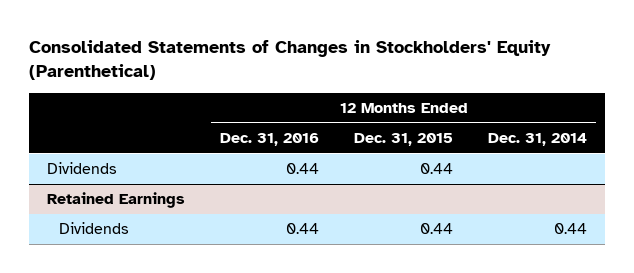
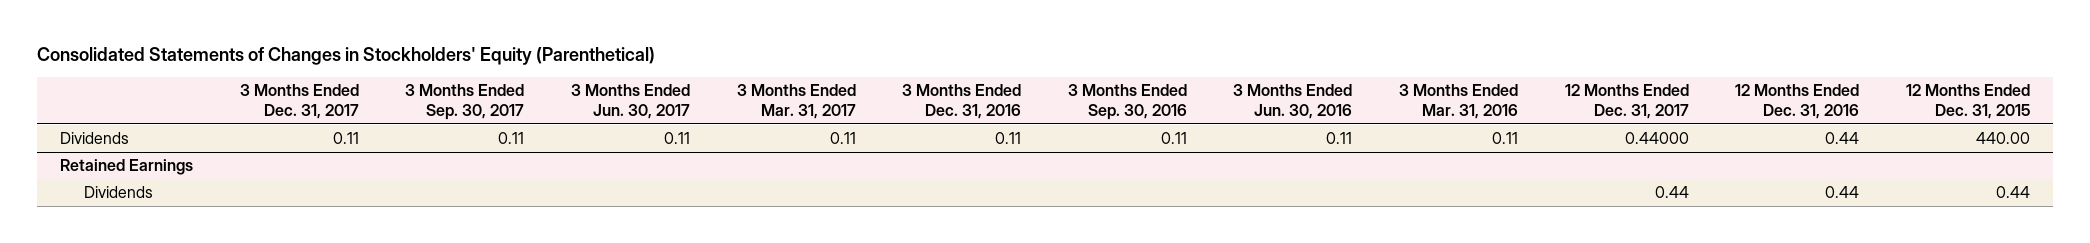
- | 12 Months Ended Dec. 31, 2016 | 12 Months Ended Dec. 31, 2015 | 12 Months Ended Dec. 31, 2014
+ | 3 Months Ended Dec. 31, 2017 | 3 Months Ended Sep. 30, 2017 | 3 Months Ended Jun. 30, 2017 | 3 Months Ended Mar. 31, 2017 | 3 Months Ended Dec. 31, 2016 | 3 Months Ended Sep. 30, 2016 | 3 Months Ended Jun. 30, 2016 | 3 Months Ended Mar. 31, 2016 | 12 Months Ended Dec. 31, 2017 | 12 Months Ended Dec. 31, 2016 | 12 Months Ended Dec. 31, 2015
- Dividends | 0.44 | 0.44 |
+ Dividends | 0.11 | 0.11 | 0.11 | 0.11 | 0.11 | 0.11 | 0.11 | 0.11 | 0.44000 | 0.44 | 440.00

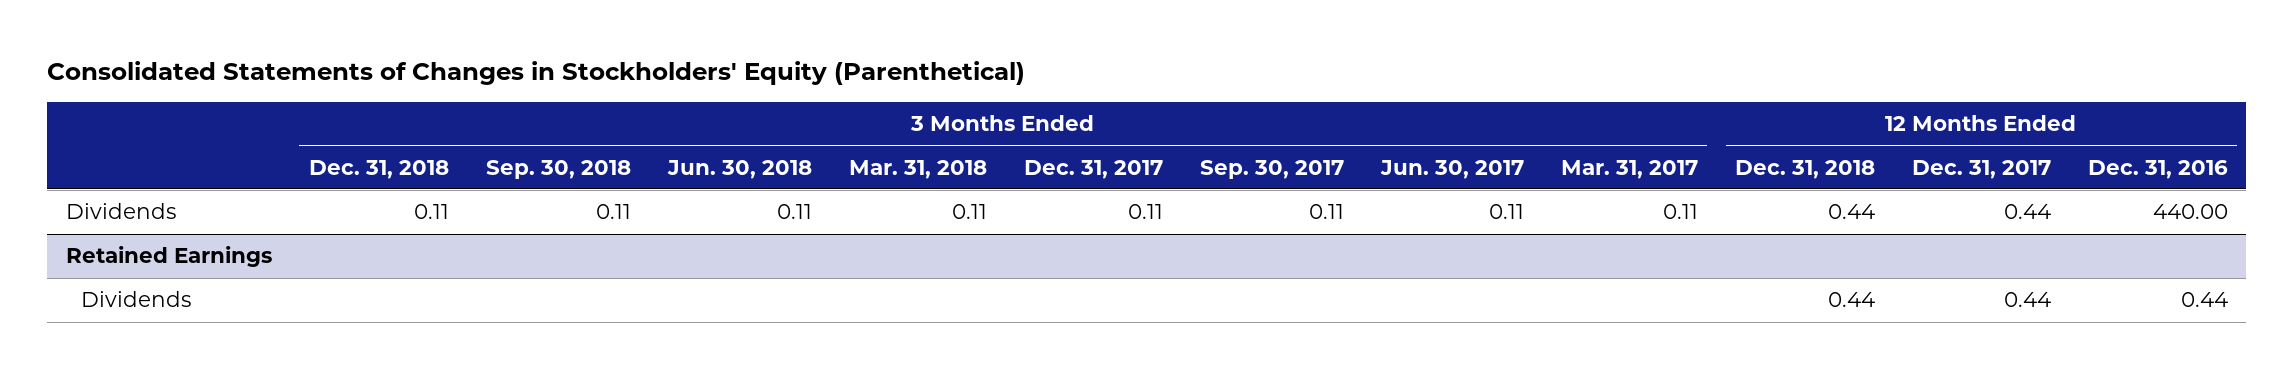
- | 3 Months Ended Dec. 31, 2017 | 3 Months Ended Sep. 30, 2017 | 3 Months Ended Jun. 30, 2017 | 3 Months Ended Mar. 31, 2017 | 3 Months Ended Dec. 31, 2016 | 3 Months Ended Sep. 30, 2016 | 3 Months Ended Jun. 30, 2016 | 3 Months Ended Mar. 31, 2016 | 12 Months Ended Dec. 31, 2017 | 12 Months Ended Dec. 31, 2016 | 12 Months Ended Dec. 31, 2015
+ | 3 Months Ended Dec. 31, 2018 | 3 Months Ended Sep. 30, 2018 | 3 Months Ended Jun. 30, 2018 | 3 Months Ended Mar. 31, 2018 | 3 Months Ended Dec. 31, 2017 | 3 Months Ended Sep. 30, 2017 | 3 Months Ended Jun. 30, 2017 | 3 Months Ended Mar. 31, 2017 | 12 Months Ended Dec. 31, 2018 | 12 Months Ended Dec. 31, 2017 | 12 Months Ended Dec. 31, 2016
- Dividends | 0.11 | 0.11 | 0.11 | 0.11 | 0.11 | 0.11 | 0.11 | 0.11 | 0.44000 | 0.44 | 440.00
+ Dividends | 0.11 | 0.11 | 0.11 | 0.11 | 0.11 | 0.11 | 0.11 | 0.11 | 0.44 | 0.44 | 440.00

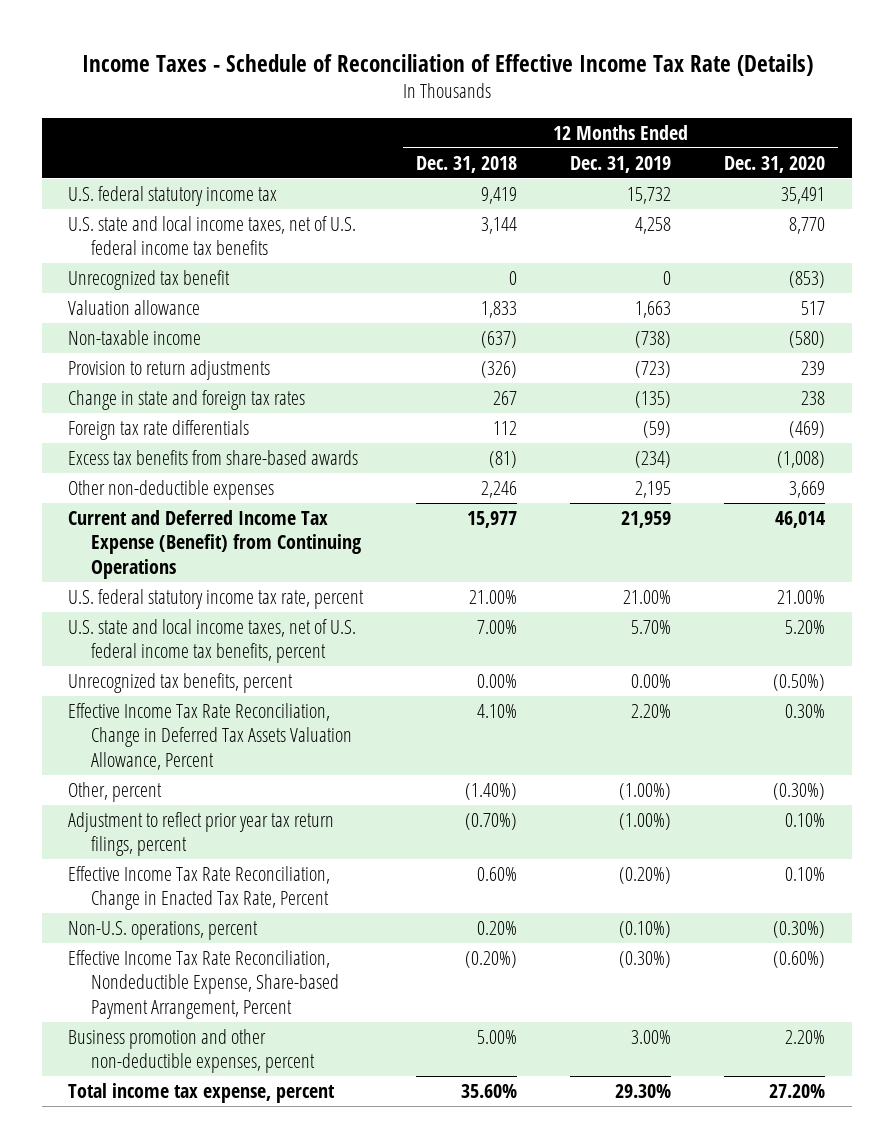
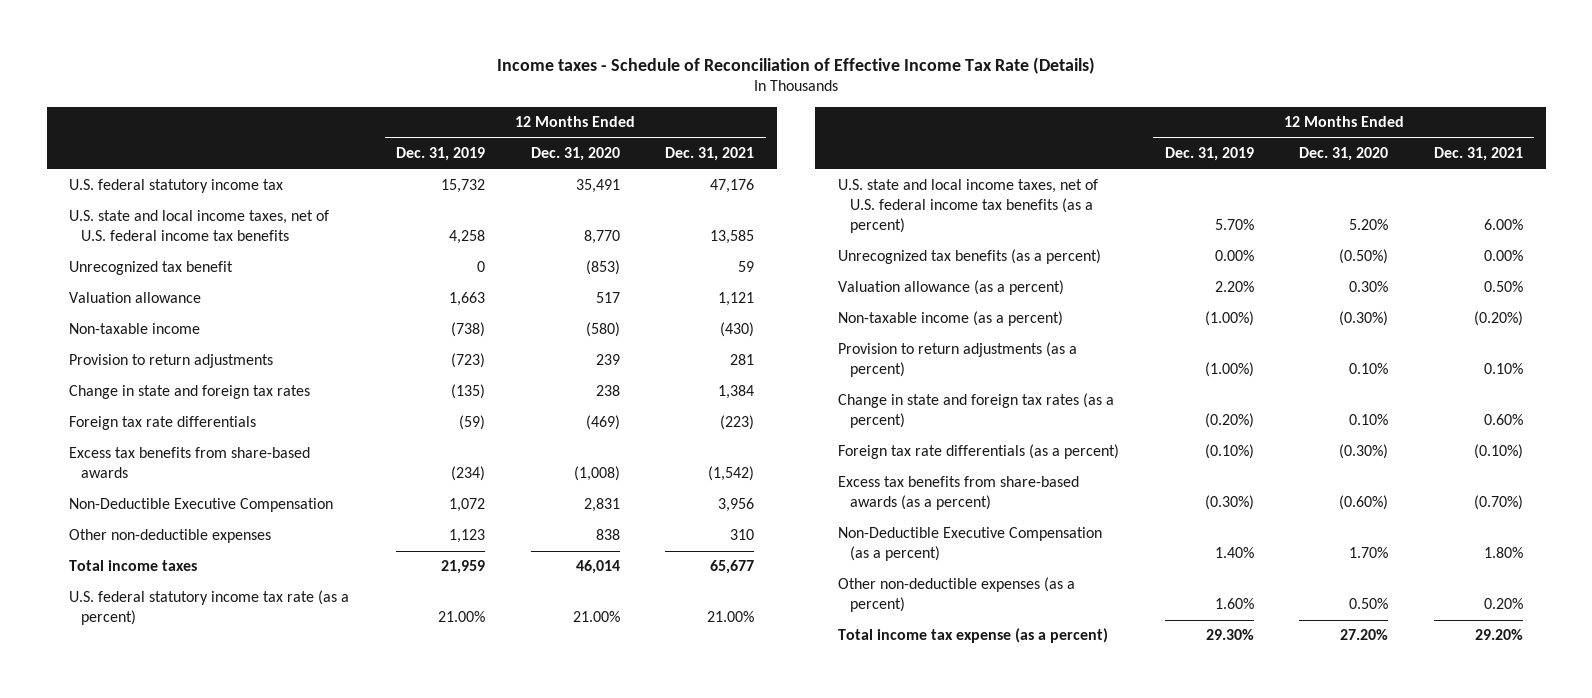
- Income Taxes - Schedule of Reconciliation of Effective Income Tax Rate (Details)
+ Income taxes - Schedule of Reconciliation of Effective Income Tax Rate (Details)
- | 12 Months Ended Dec. 31, 2018 | 12 Months Ended Dec. 31, 2019 | 12 Months Ended Dec. 31, 2020
+ | 12 Months Ended Dec. 31, 2019 | 12 Months Ended Dec. 31, 2020 | 12 Months Ended Dec. 31, 2021
- Other non-deductible expenses | 2,246 | 2,195 | 3,669
- Current and Deferred Income Tax Expense (Benefit) from Continuing Operations | 15,977 | 21,959 | 46,014
- U.S. federal statutory income tax rate, percent | 21.00% | 21.00% | 21.00%
- U.S. state and local income taxes, net of U.S. federal income tax benefits, percent | 7.00% | 5.70% | 5.20%
- Unrecognized tax benefits, percent | 0.00% | 0.00% | (0.50%)
- Effective Income Tax Rate Reconciliation, Change in Deferred Tax Assets Valuation Allowance, Percent | 4.10% | 2.20% | 0.30%
- Other, percent | (1.40%) | (1.00%) | (0.30%)
- Adjustment to reflect prior year tax return filings, percent | (0.70%) | (1.00%) | 0.10%
- Effective Income Tax Rate Reconciliation, Change in Enacted Tax Rate, Percent | 0.60% | (0.20%) | 0.10%
- Non-U.S. operations, percent | 0.20% | (0.10%) | (0.30%)
- Effective Income Tax Rate Reconciliation, Nondeductible Expense, Share-based Payment Arrangement, Percent | (0.20%) | (0.30%) | (0.60%)
- Business promotion and other non-deductible expenses, percent | 5.00% | 3.00% | 2.20%
- Total income tax expense, percent | 35.60% | 29.30% | 27.20%
+ Non-Deductible Executive Compensation | 1,072 | 2,831 | 3,956
+ Other non-deductible expenses | 1,123 | 838 | 310
+ Total income taxes | 21,959 | 46,014 | 65,677
+ U.S. federal statutory income tax rate (as a percent) | 21.00% | 21.00% | 21.00%
+ U.S. state and local income taxes, net of U.S. federal income tax benefits (as a percent) | 5.70% | 5.20% | 6.00%
+ Unrecognized tax benefits (as a percent) | 0.00% | (0.50%) | 0.00%
+ Valuation allowance (as a percent) | 2.20% | 0.30% | 0.50%
+ Non-taxable income (as a percent) | (1.00%) | (0.30%) | (0.20%)
+ Provision to return adjustments (as a percent) | (1.00%) | 0.10% | 0.10%
+ Change in state and foreign tax rates (as a percent) | (0.20%) | 0.10% | 0.60%
+ Foreign tax rate differentials (as a percent) | (0.10%) | (0.30%) | (0.10%)
+ Excess tax benefits from share-based awards (as a percent) | (0.30%) | (0.60%) | (0.70%)
+ Non-Deductible Executive Compensation (as a percent) | 1.40% | 1.70% | 1.80%
+ Other non-deductible expenses (as a percent) | 1.60% | 0.50% | 0.20%
+ Total income tax expense (as a percent) | 29.30% | 27.20% | 29.20%

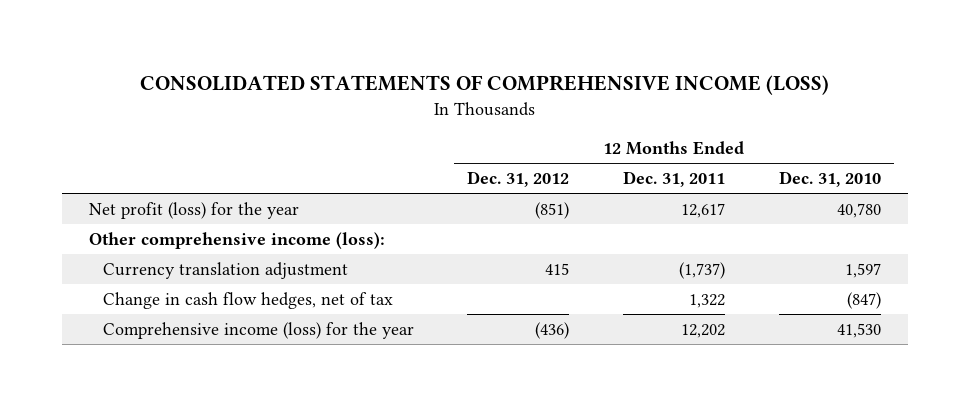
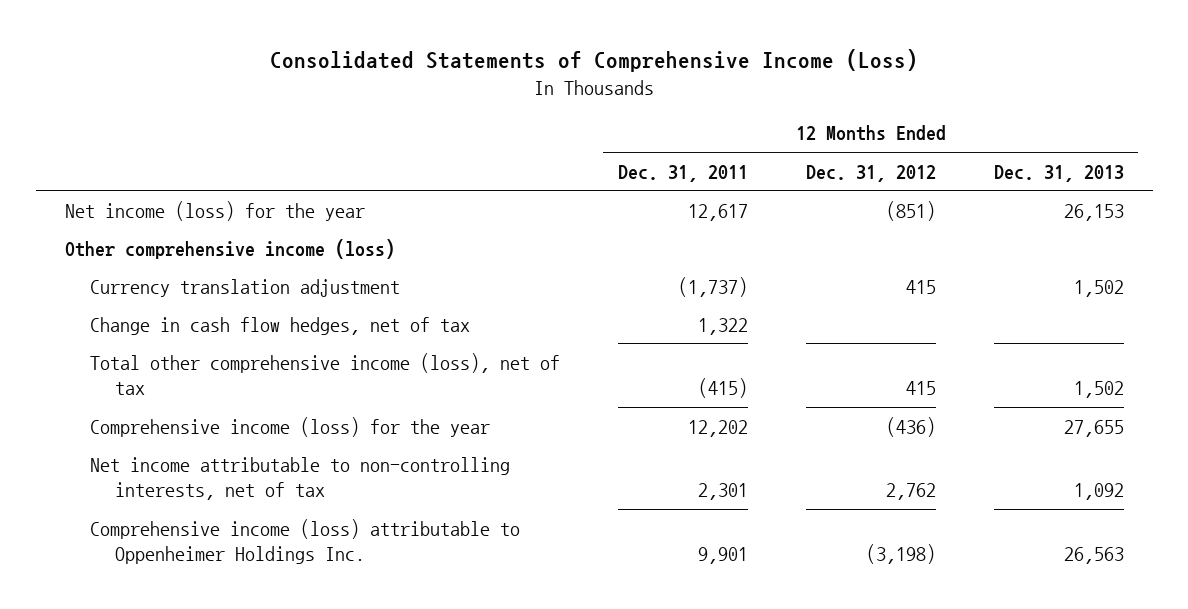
- CONSOLIDATED STATEMENTS OF COMPREHENSIVE INCOME (LOSS)
+ Consolidated Statements of Comprehensive Income (Loss)
- | 12 Months Ended Dec. 31, 2012 | 12 Months Ended Dec. 31, 2011 | 12 Months Ended Dec. 31, 2010
+ | 12 Months Ended Dec. 31, 2011 | 12 Months Ended Dec. 31, 2012 | 12 Months Ended Dec. 31, 2013
- Net profit (loss) for the year | (851) | 12,617 | 40,780
- Other comprehensive income (loss):
+ Net income (loss) for the year | 12,617 | (851) | 26,153
+ Other comprehensive income (loss)
+ Total other comprehensive income (loss), net of tax | (415) | 415 | 1,502
+ Net income attributable to non-controlling interests, net of tax | 2,301 | 2,762 | 1,092
+ Comprehensive income (loss) attributable to Oppenheimer Holdings Inc. | 9,901 | (3,198) | 26,563

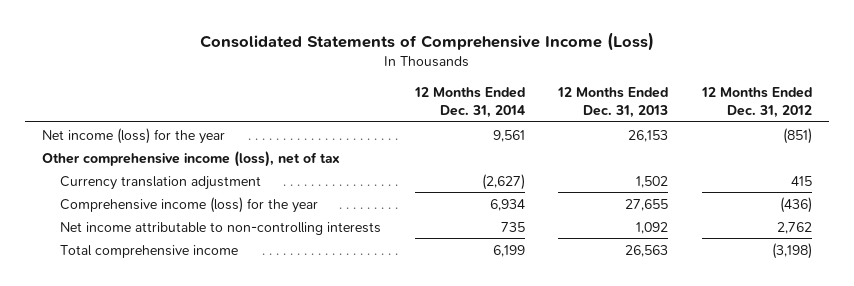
- | 12 Months Ended Dec. 31, 2011 | 12 Months Ended Dec. 31, 2012 | 12 Months Ended Dec. 31, 2013
+ | 12 Months Ended Dec. 31, 2014 | 12 Months Ended Dec. 31, 2013 | 12 Months Ended Dec. 31, 2012
- Other comprehensive income (loss)
+ Other comprehensive income (loss), net of tax
- Change in cash flow hedges, net of tax | 1,322 | |
- Total other comprehensive income (loss), net of tax | (415) | 415 | 1,502
- Net income attributable to non-controlling interests, net of tax | 2,301 | 2,762 | 1,092
- Comprehensive income (loss) attributable to Oppenheimer Holdings Inc. | 9,901 | (3,198) | 26,563
+ Net income attributable to non-controlling interests | 735 | 1,092 | 2,762
+ Total comprehensive income | 6,199 | 26,563 | (3,198)

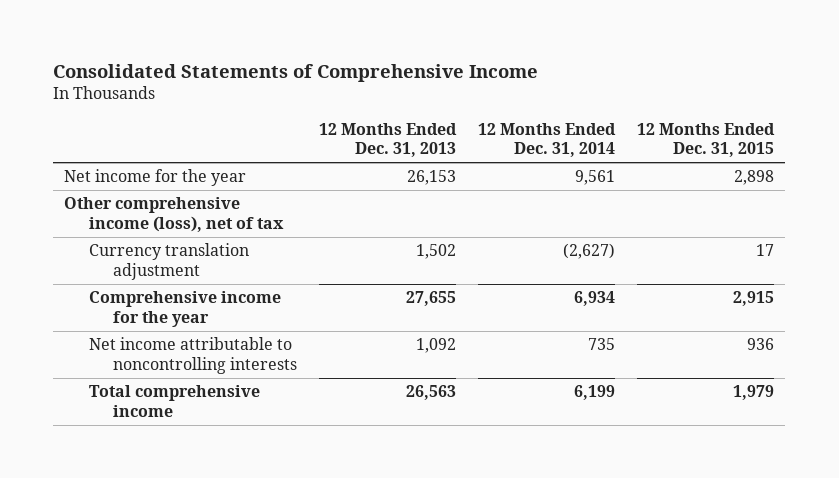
- Consolidated Statements of Comprehensive Income (Loss)
+ Consolidated Statements of Comprehensive Income
- | 12 Months Ended Dec. 31, 2014 | 12 Months Ended Dec. 31, 2013 | 12 Months Ended Dec. 31, 2012
+ | 12 Months Ended Dec. 31, 2013 | 12 Months Ended Dec. 31, 2014 | 12 Months Ended Dec. 31, 2015
- Net income (loss) for the year | 9,561 | 26,153 | (851)
+ Net income for the year | 26,153 | 9,561 | 2,898
- Comprehensive income (loss) for the year | 6,934 | 27,655 | (436)
- Net income attributable to non-controlling interests | 735 | 1,092 | 2,762
+ Comprehensive income for the year | 27,655 | 6,934 | 2,915
+ Net income attributable to noncontrolling interests | 1,092 | 735 | 936

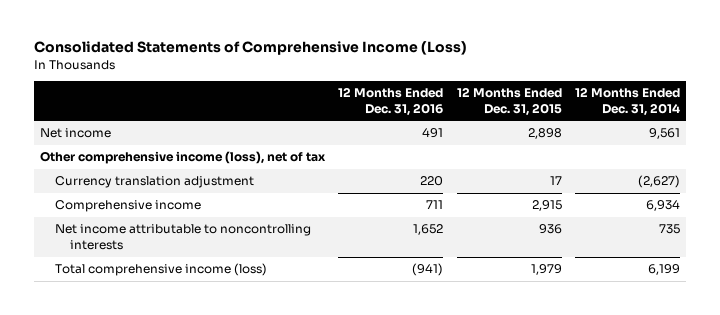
- Consolidated Statements of Comprehensive Income
+ Consolidated Statements of Comprehensive Income (Loss)
- | 12 Months Ended Dec. 31, 2013 | 12 Months Ended Dec. 31, 2014 | 12 Months Ended Dec. 31, 2015
+ | 12 Months Ended Dec. 31, 2016 | 12 Months Ended Dec. 31, 2015 | 12 Months Ended Dec. 31, 2014
- Net income for the year | 26,153 | 9,561 | 2,898
+ Net income | 491 | 2,898 | 9,561
- Comprehensive income for the year | 27,655 | 6,934 | 2,915
+ Comprehensive income | 711 | 2,915 | 6,934
- Total comprehensive income | 26,563 | 6,199 | 1,979
+ Total comprehensive income (loss) | (941) | 1,979 | 6,199

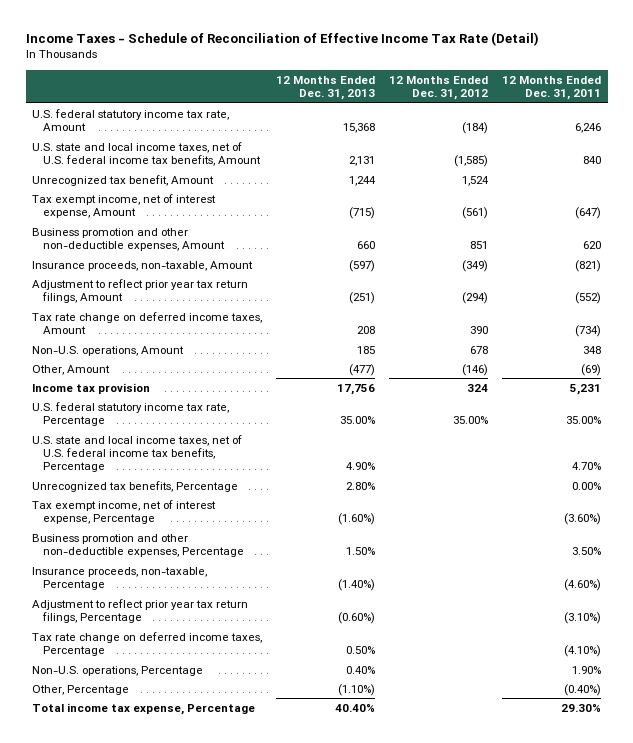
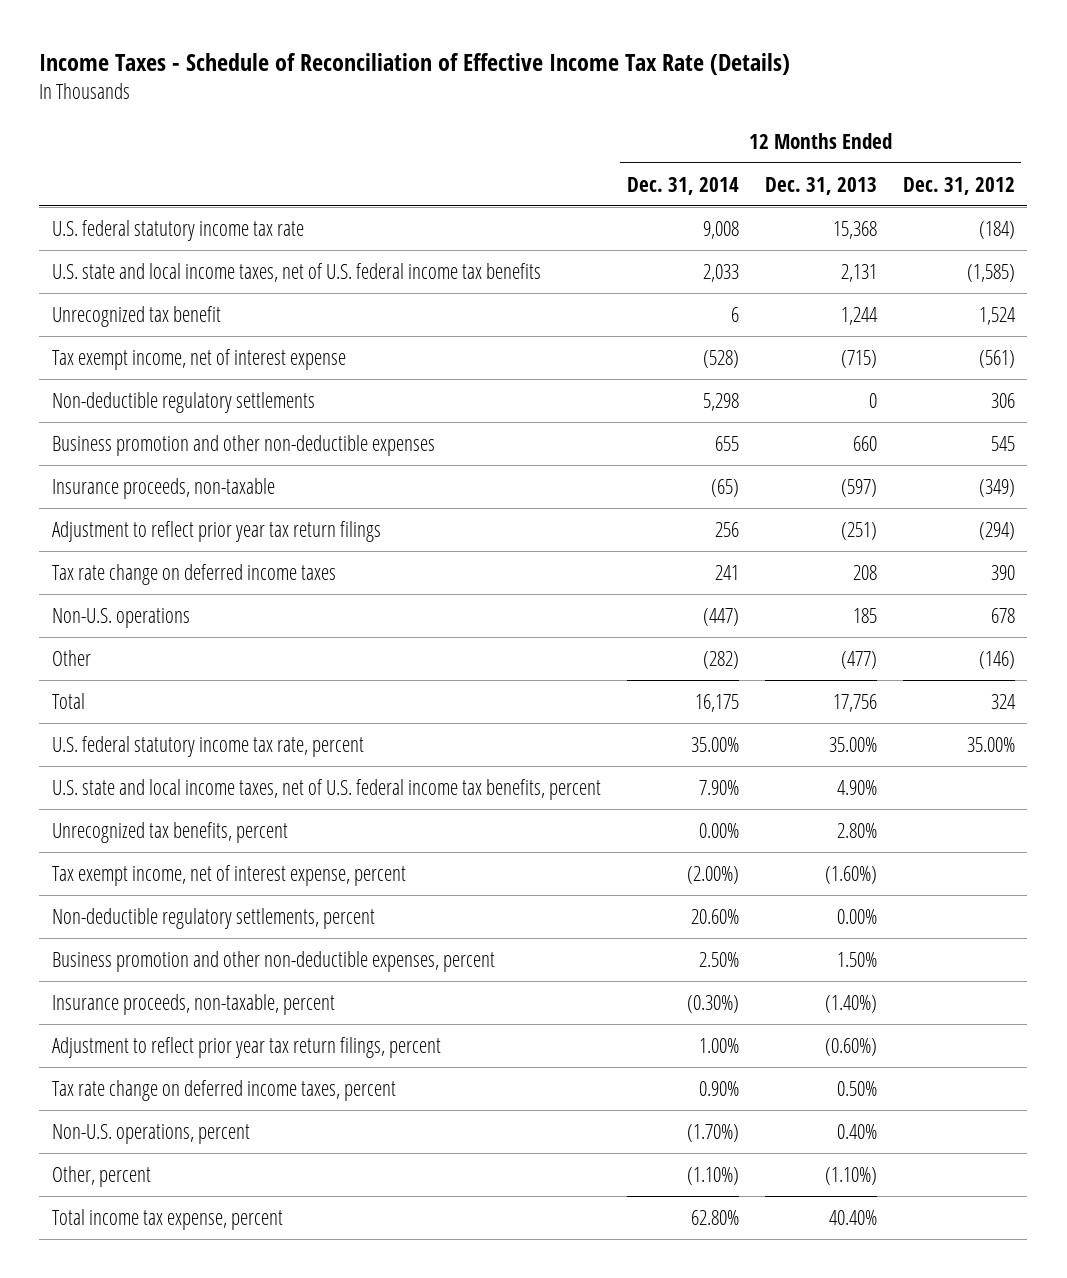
- Income Taxes - Schedule of Reconciliation of Effective Income Tax Rate (Detail)
+ Income Taxes - Schedule of Reconciliation of Effective Income Tax Rate (Details)
- | 12 Months Ended Dec. 31, 2013 | 12 Months Ended Dec. 31, 2012 | 12 Months Ended Dec. 31, 2011
+ | 12 Months Ended Dec. 31, 2014 | 12 Months Ended Dec. 31, 2013 | 12 Months Ended Dec. 31, 2012
- U.S. federal statutory income tax rate, Amount | 15,368 | (184) | 6,246
- U.S. state and local income taxes, net of U.S. federal income tax benefits, Amount | 2,131 | (1,585) | 840
- Unrecognized tax benefit, Amount | 1,244 | 1,524 |
- Tax exempt income, net of interest expense, Amount | (715) | (561) | (647)
- Business promotion and other non-deductible expenses, Amount | 660 | 851 | 620
- Insurance proceeds, non-taxable, Amount | (597) | (349) | (821)
- Adjustment to reflect prior year tax return filings, Amount | (251) | (294) | (552)
- Tax rate change on deferred income taxes, Amount | 208 | 390 | (734)
- Non-U.S. operations, Amount | 185 | 678 | 348
- Other, Amount | (477) | (146) | (69)
- Income tax provision | 17,756 | 324 | 5,231
- U.S. federal statutory income tax rate, Percentage | 35.00% | 35.00% | 35.00%
- U.S. state and local income taxes, net of U.S. federal income tax benefits, Percentage | 4.90% | | 4.70%
- Unrecognized tax benefits, Percentage | 2.80% | | 0.00%
- Tax exempt income, net of interest expense, Percentage | (1.60%) | | (3.60%)
- Business promotion and other non-deductible expenses, Percentage | 1.50% | | 3.50%
- Insurance proceeds, non-taxable, Percentage | (1.40%) | | (4.60%)
- Adjustment to reflect prior year tax return filings, Percentage | (0.60%) | | (3.10%)
- Tax rate change on deferred income taxes, Percentage | 0.50% | | (4.10%)
- Non-U.S. operations, Percentage | 0.40% | | 1.90%
- Other, Percentage | (1.10%) | | (0.40%)
- Total income tax expense, Percentage | 40.40% | | 29.30%
+ U.S. federal statutory income tax rate | 9,008 | 15,368 | (184)
+ U.S. state and local income taxes, net of U.S. federal income tax benefits | 2,033 | 2,131 | (1,585)
+ Unrecognized tax benefit | 6 | 1,244 | 1,524
+ Tax exempt income, net of interest expense | (528) | (715) | (561)
+ Non-deductible regulatory settlements | 5,298 | 0 | 306
+ Business promotion and other non-deductible expenses | 655 | 660 | 545
+ Insurance proceeds, non-taxable | (65) | (597) | (349)
+ Adjustment to reflect prior year tax return filings | 256 | (251) | (294)
+ Tax rate change on deferred income taxes | 241 | 208 | 390
+ Non-U.S. operations | (447) | 185 | 678
+ Other | (282) | (477) | (146)
+ Total | 16,175 | 17,756 | 324
+ U.S. federal statutory income tax rate, percent | 35.00% | 35.00% | 35.00%
+ U.S. state and local income taxes, net of U.S. federal income tax benefits, percent | 7.90% | 4.90% |
+ Unrecognized tax benefits, percent | 0.00% | 2.80% |
+ Tax exempt income, net of interest expense, percent | (2.00%) | (1.60%) |
+ Non-deductible regulatory settlements, percent | 20.60% | 0.00% |
+ Business promotion and other non-deductible expenses, percent | 2.50% | 1.50% |
+ Insurance proceeds, non-taxable, percent | (0.30%) | (1.40%) |
+ Adjustment to reflect prior year tax return filings, percent | 1.00% | (0.60%) |
+ Tax rate change on deferred income taxes, percent | 0.90% | 0.50% |
+ Non-U.S. operations, percent | (1.70%) | 0.40% |
+ Other, percent | (1.10%) | (1.10%) |
+ Total income tax expense, percent | 62.80% | 40.40% |

